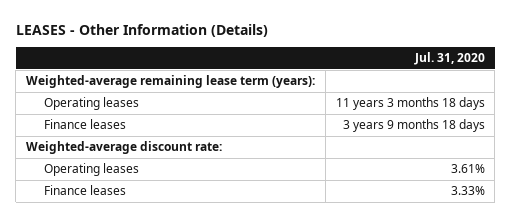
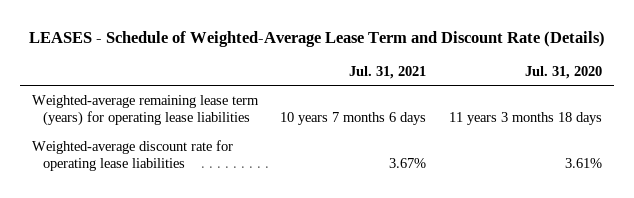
- LEASES - Other Information (Details)
+ LEASES - Schedule of Weighted-Average Lease Term and Discount Rate (Details)
- | Jul. 31, 2020
+ | Jul. 31, 2021 | Jul. 31, 2020
- Weighted-average remaining lease term (years):
- Operating leases | 11 years 3 months 18 days
- Finance leases | 3 years 9 months 18 days
- Weighted-average discount rate:
- Operating leases | 3.61%
- Finance leases | 3.33%
+ Weighted-average remaining lease term (years) for operating lease liabilities | 10 years 7 months 6 days | 11 years 3 months 18 days
+ Weighted-average discount rate for operating lease liabilities | 3.67% | 3.61%

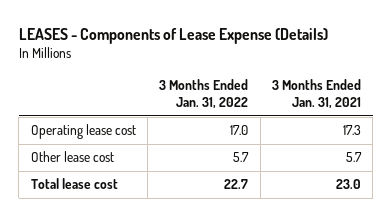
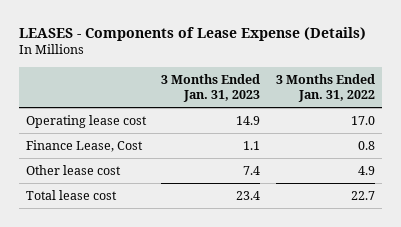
- | 3 Months Ended Jan. 31, 2022 | 3 Months Ended Jan. 31, 2021
+ | 3 Months Ended Jan. 31, 2023 | 3 Months Ended Jan. 31, 2022
- Other lease cost | 5.7 | 5.7
+ Finance Lease, Cost | 1.1 | 0.8
+ Other lease cost | 7.4 | 4.9

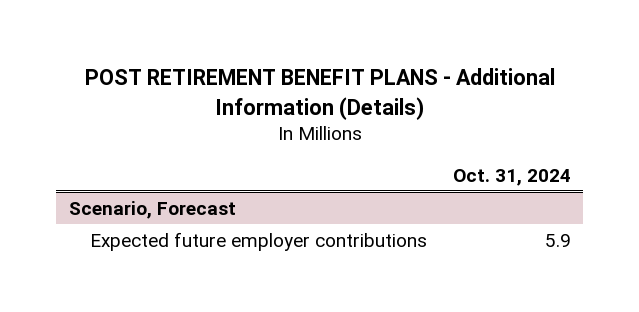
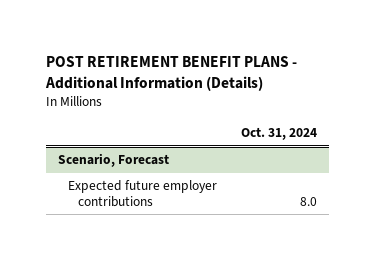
@ Scenario, Forecast
- Expected future employer contributions | 5.9
+ Expected future employer contributions | 8.0

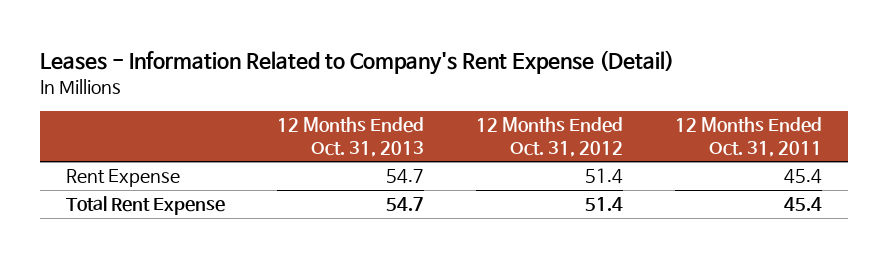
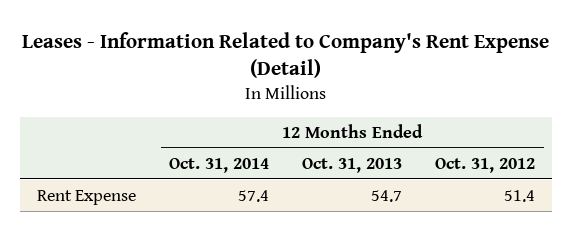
- | 12 Months Ended Oct. 31, 2013 | 12 Months Ended Oct. 31, 2012 | 12 Months Ended Oct. 31, 2011
+ | 12 Months Ended Oct. 31, 2014 | 12 Months Ended Oct. 31, 2013 | 12 Months Ended Oct. 31, 2012
- Total Rent Expense | 54.7 | 51.4 | 45.4

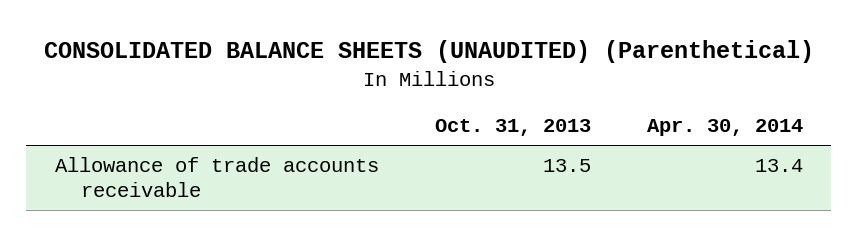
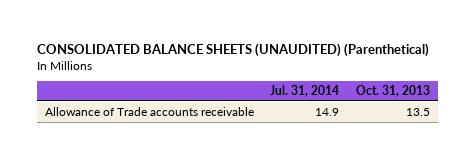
- | Oct. 31, 2013 | Apr. 30, 2014
+ | Jul. 31, 2014 | Oct. 31, 2013
- Allowance of trade accounts receivable | 13.5 | 13.4
+ Allowance of Trade accounts receivable | 14.9 | 13.5

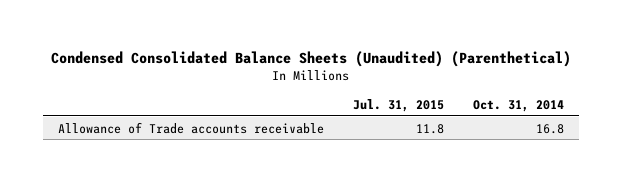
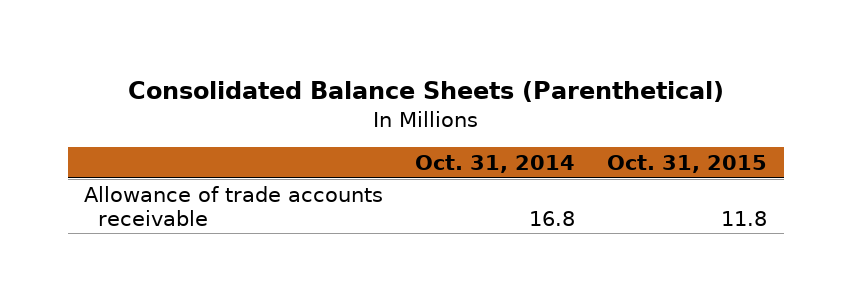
- Condensed Consolidated Balance Sheets (Unaudited) (Parenthetical)
+ Consolidated Balance Sheets (Parenthetical)
- | Jul. 31, 2015 | Oct. 31, 2014
+ | Oct. 31, 2014 | Oct. 31, 2015
- Allowance of Trade accounts receivable | 11.8 | 16.8
+ Allowance of trade accounts receivable | 16.8 | 11.8

